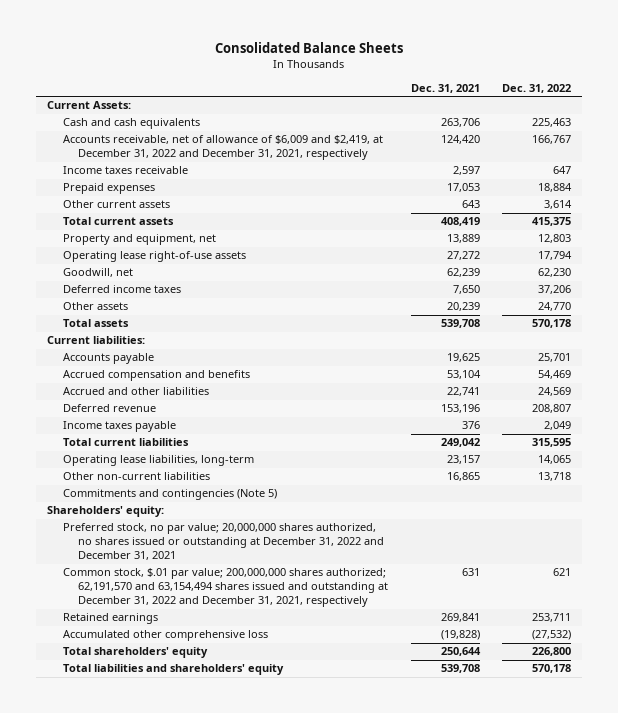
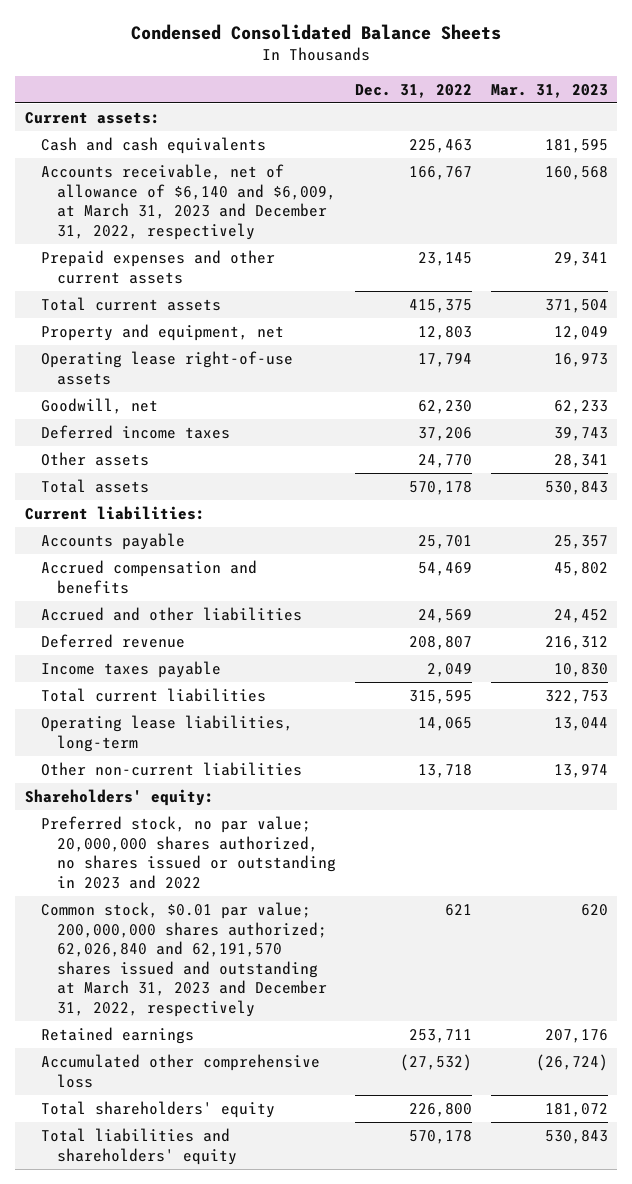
- Consolidated Balance Sheets
+ Condensed Consolidated Balance Sheets
- | Dec. 31, 2021 | Dec. 31, 2022
+ | Dec. 31, 2022 | Mar. 31, 2023
- Current Assets:
+ Current assets:
- Accounts receivable, net of allowance of $6,009 and $2,419, at December 31, 2022 and December 31, 2021, respectively | 124,420 | 166,767
- Income taxes receivable | 2,597 | 647
- Prepaid expenses | 17,053 | 18,884
- Other current assets | 643 | 3,614
+ Accounts receivable, net of allowance of $6,140 and $6,009, at March 31, 2023 and December 31, 2022, respectively | 166,767 | 160,568
+ Prepaid expenses and other current assets | 23,145 | 29,341
- Commitments and contingencies (Note 5)
- Preferred stock, no par value; 20,000,000 shares authorized, no shares issued or outstanding at December 31, 2022 and December 31, 2021
- Common stock, $.01 par value; 200,000,000 shares authorized; 62,191,570 and 63,154,494 shares issued and outstanding at December 31, 2022 and December 31, 2021, respectively | 631 | 621
+ Preferred stock, no par value; 20,000,000 shares authorized, no shares issued or outstanding in 2023 and 2022
+ Common stock, $0.01 par value; 200,000,000 shares authorized; 62,026,840 and 62,191,570 shares issued and outstanding at March 31, 2023 and December 31, 2022, respectively | 621 | 620

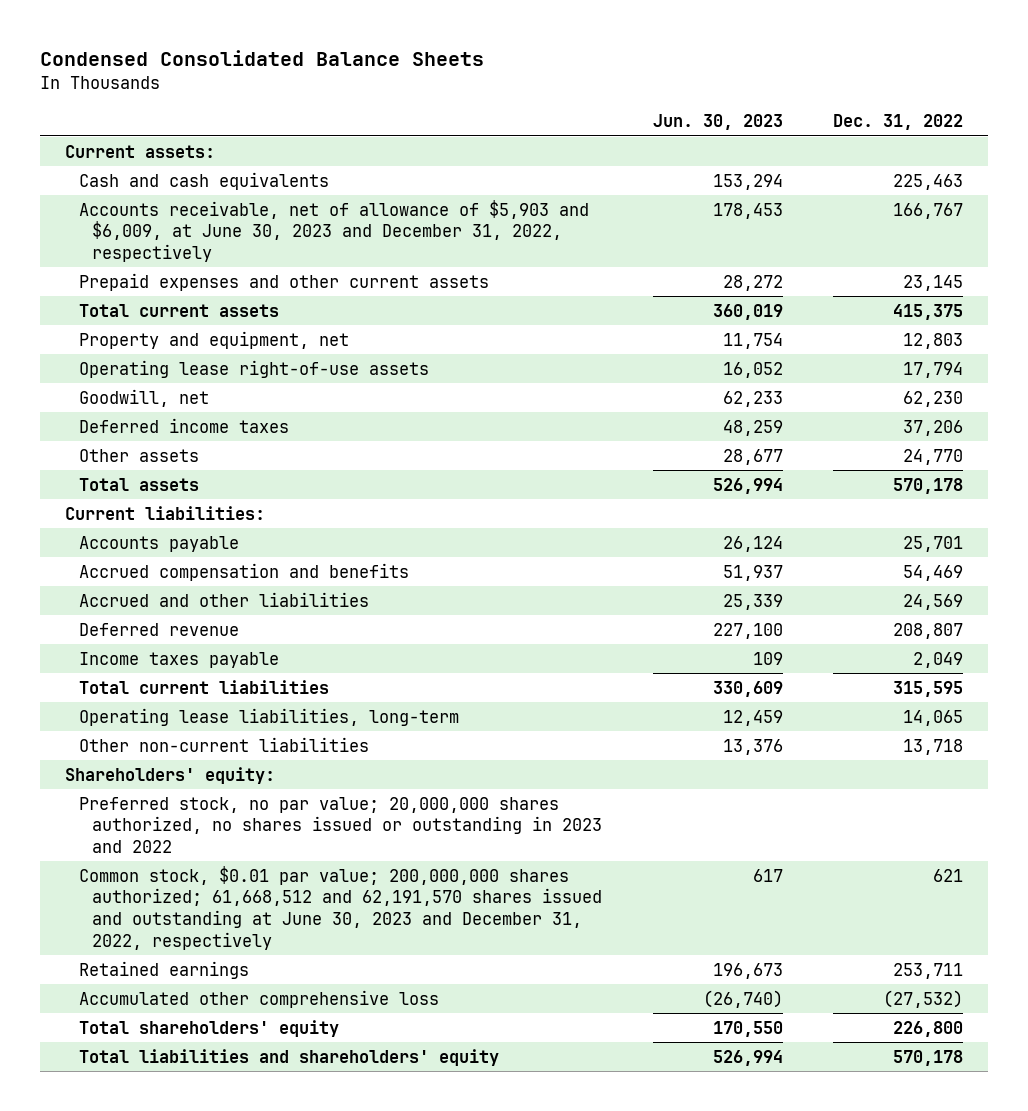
- | Dec. 31, 2022 | Mar. 31, 2023
+ | Jun. 30, 2023 | Dec. 31, 2022
- Accounts receivable, net of allowance of $6,140 and $6,009, at March 31, 2023 and December 31, 2022, respectively | 166,767 | 160,568
+ Accounts receivable, net of allowance of $5,903 and $6,009, at June 30, 2023 and December 31, 2022, respectively | 178,453 | 166,767
- Common stock, $0.01 par value; 200,000,000 shares authorized; 62,026,840 and 62,191,570 shares issued and outstanding at March 31, 2023 and December 31, 2022, respectively | 621 | 620
+ Common stock, $0.01 par value; 200,000,000 shares authorized; 61,668,512 and 62,191,570 shares issued and outstanding at June 30, 2023 and December 31, 2022, respectively | 617 | 621

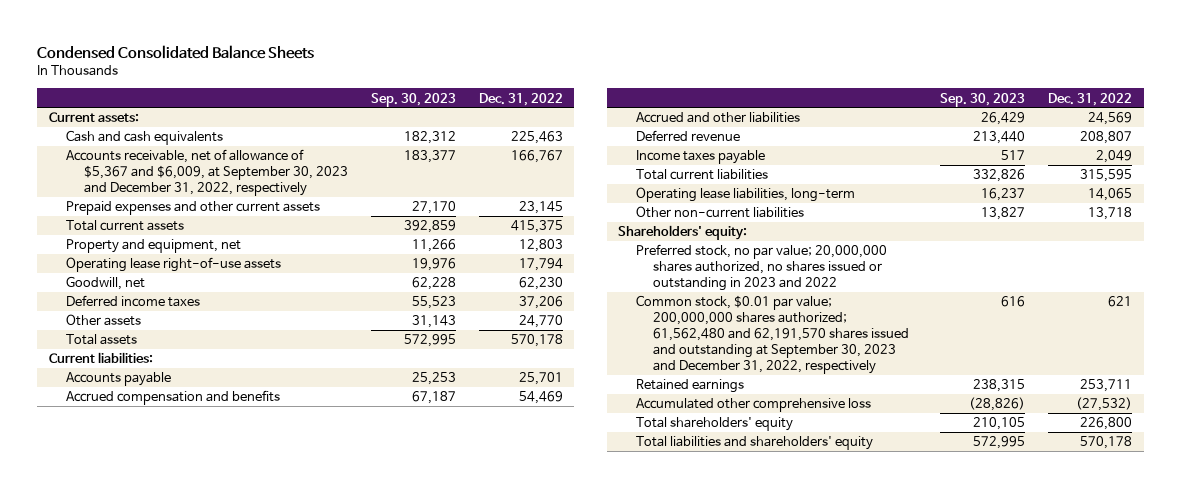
- | Jun. 30, 2023 | Dec. 31, 2022
+ | Sep. 30, 2023 | Dec. 31, 2022
- Accounts receivable, net of allowance of $5,903 and $6,009, at June 30, 2023 and December 31, 2022, respectively | 178,453 | 166,767
+ Accounts receivable, net of allowance of $5,367 and $6,009, at September 30, 2023 and December 31, 2022, respectively | 183,377 | 166,767
- Common stock, $0.01 par value; 200,000,000 shares authorized; 61,668,512 and 62,191,570 shares issued and outstanding at June 30, 2023 and December 31, 2022, respectively | 617 | 621
+ Common stock, $0.01 par value; 200,000,000 shares authorized; 61,562,480 and 62,191,570 shares issued and outstanding at September 30, 2023 and December 31, 2022, respectively | 616 | 621

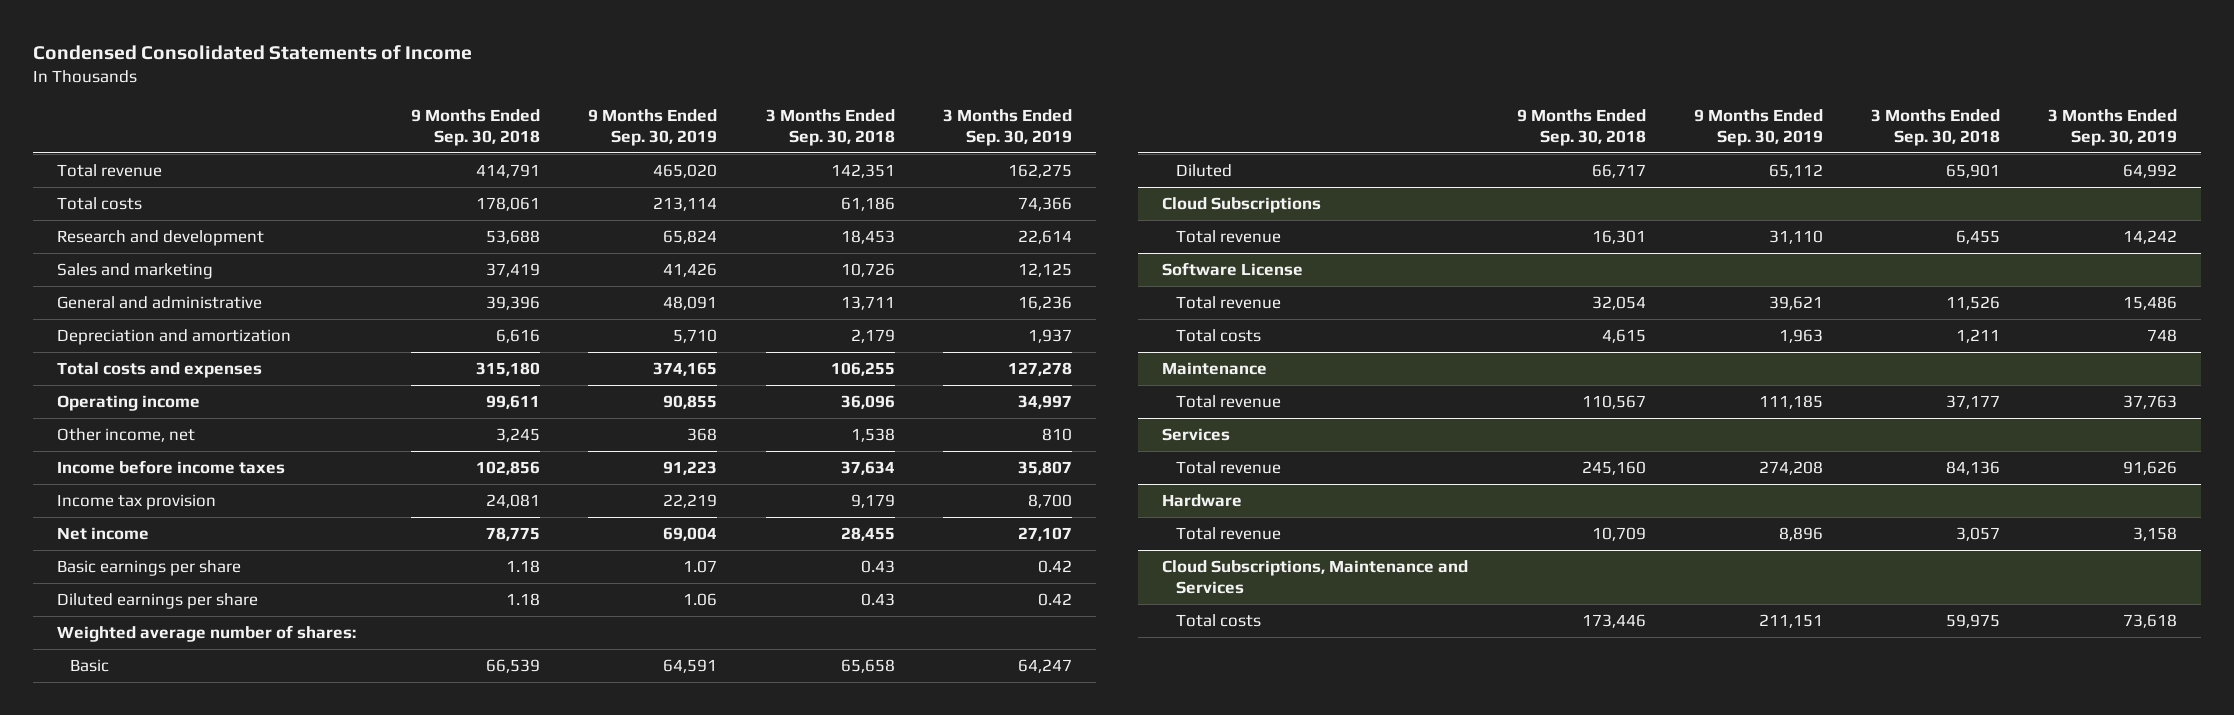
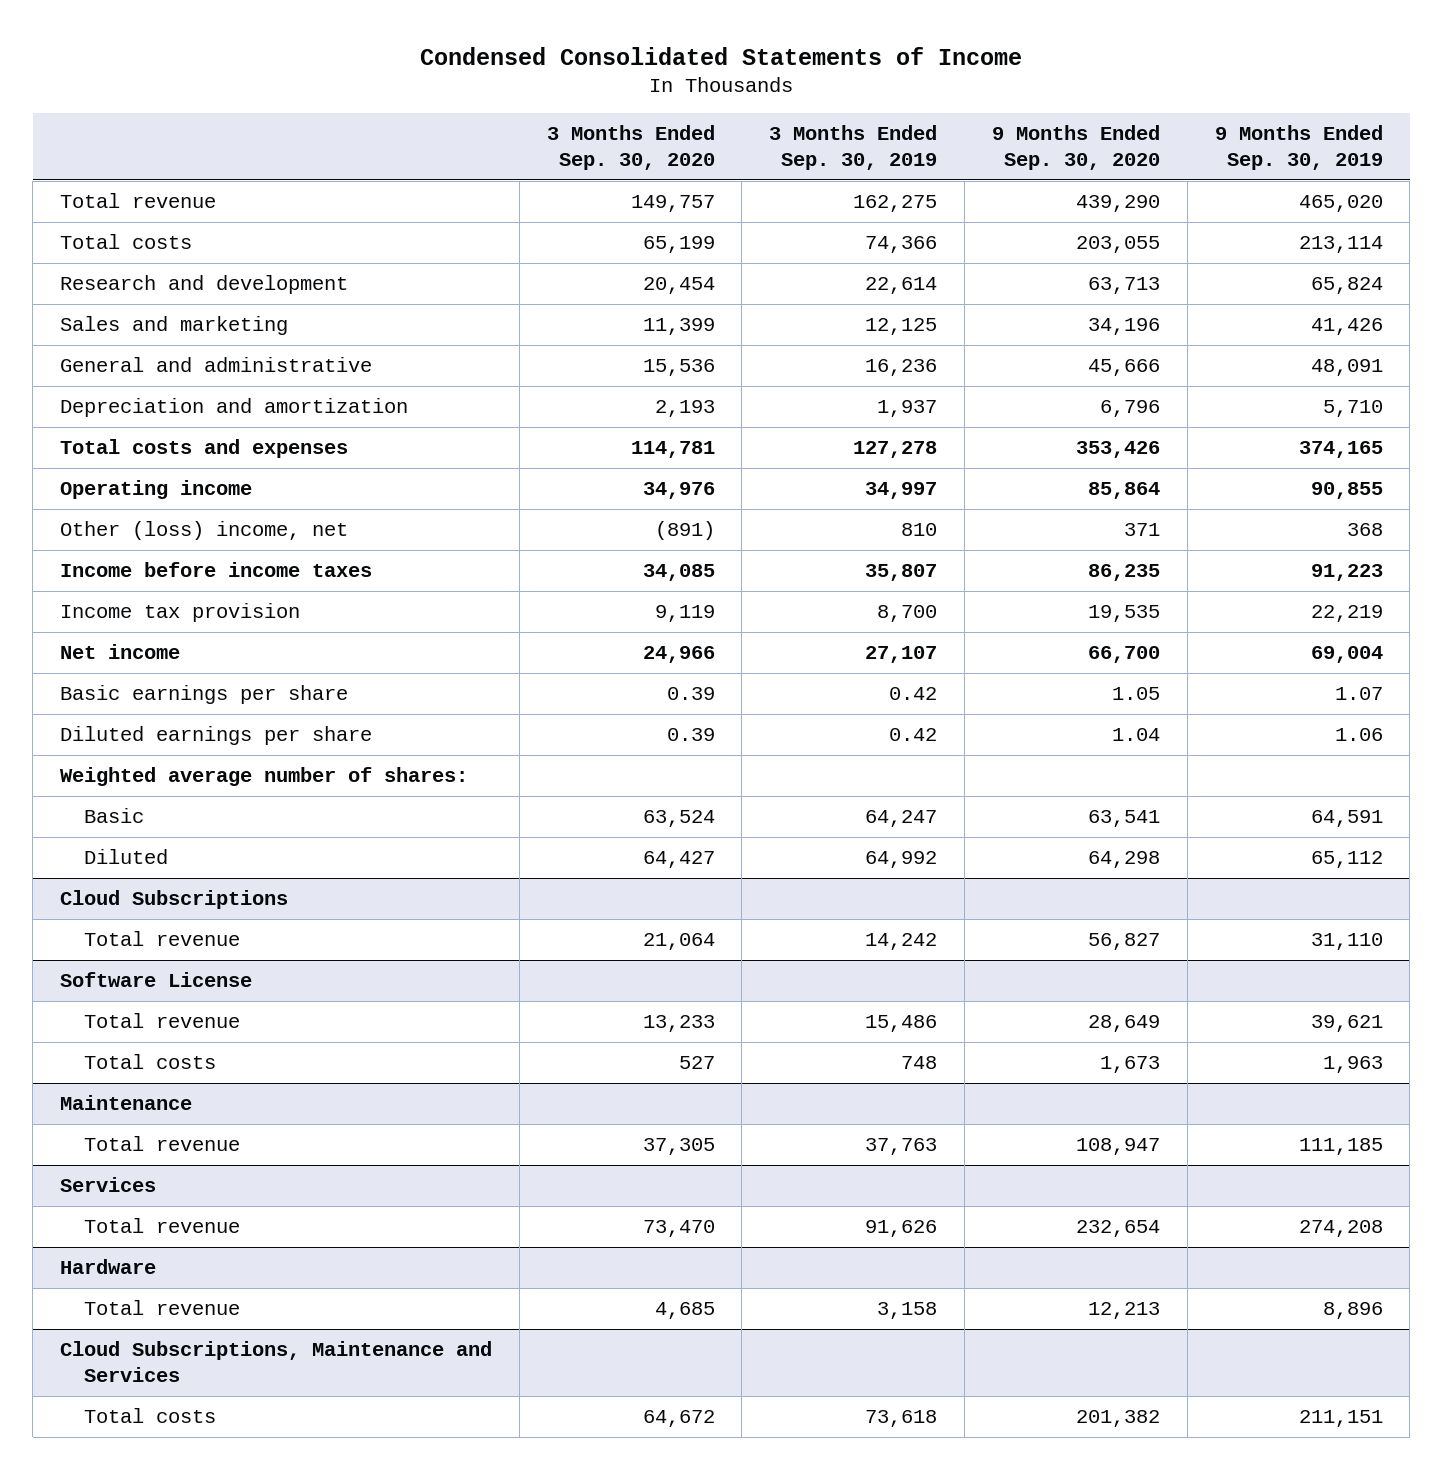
- | 9 Months Ended Sep. 30, 2018 | 9 Months Ended Sep. 30, 2019 | 3 Months Ended Sep. 30, 2018 | 3 Months Ended Sep. 30, 2019
+ | 3 Months Ended Sep. 30, 2020 | 3 Months Ended Sep. 30, 2019 | 9 Months Ended Sep. 30, 2020 | 9 Months Ended Sep. 30, 2019
- Other income, net | 3,245 | 368 | 1,538 | 810
+ Other (loss) income, net | (891) | 810 | 371 | 368

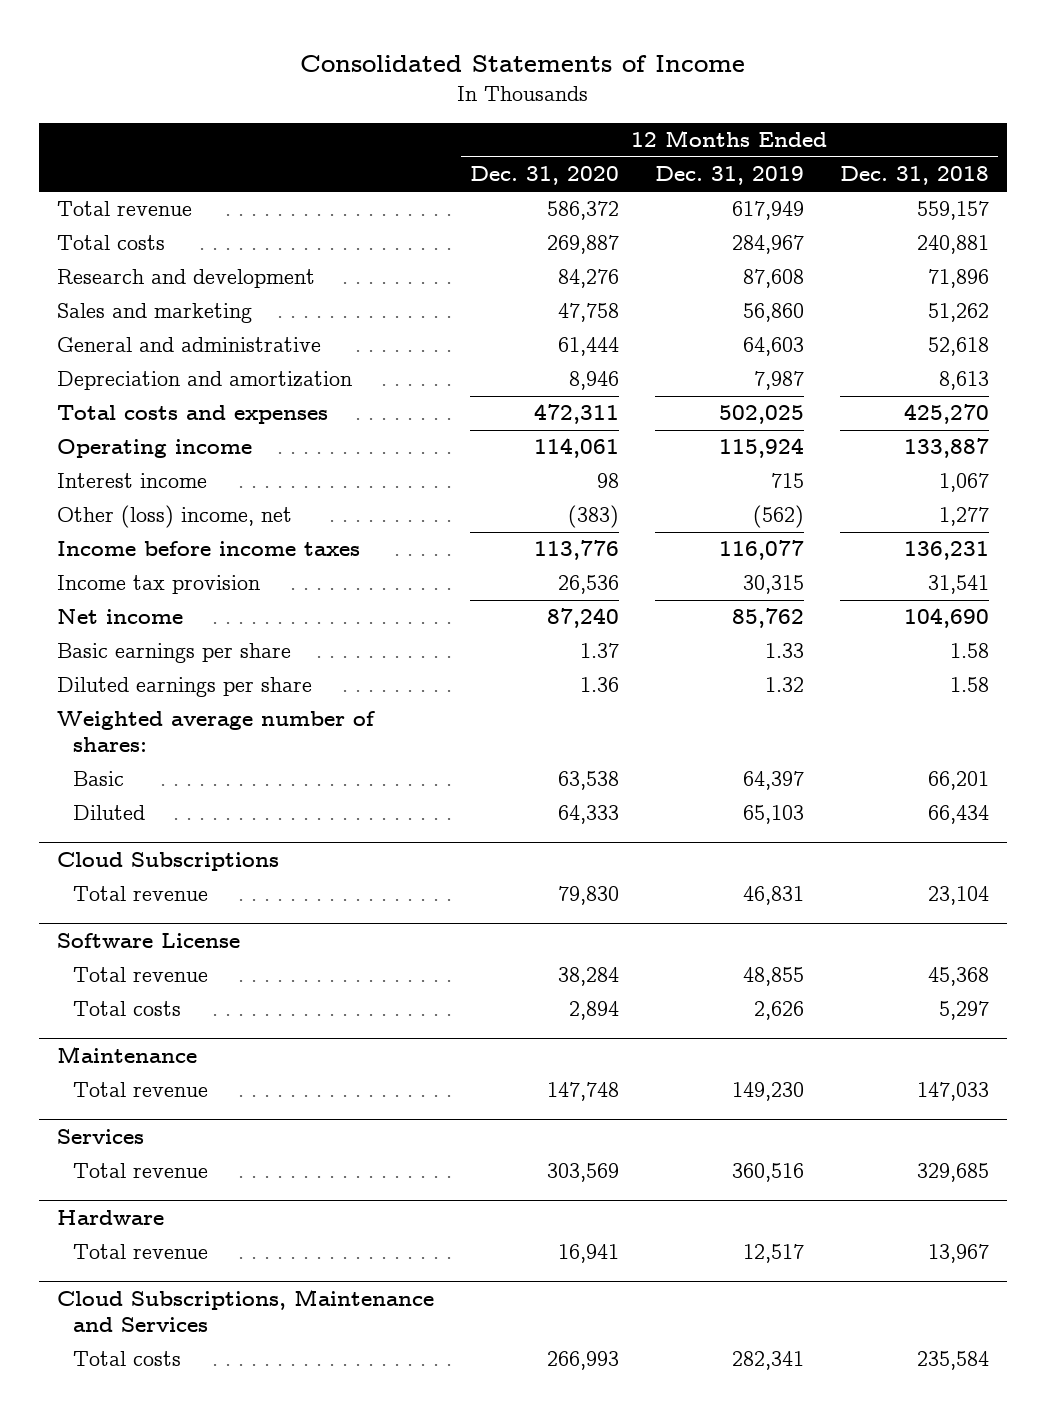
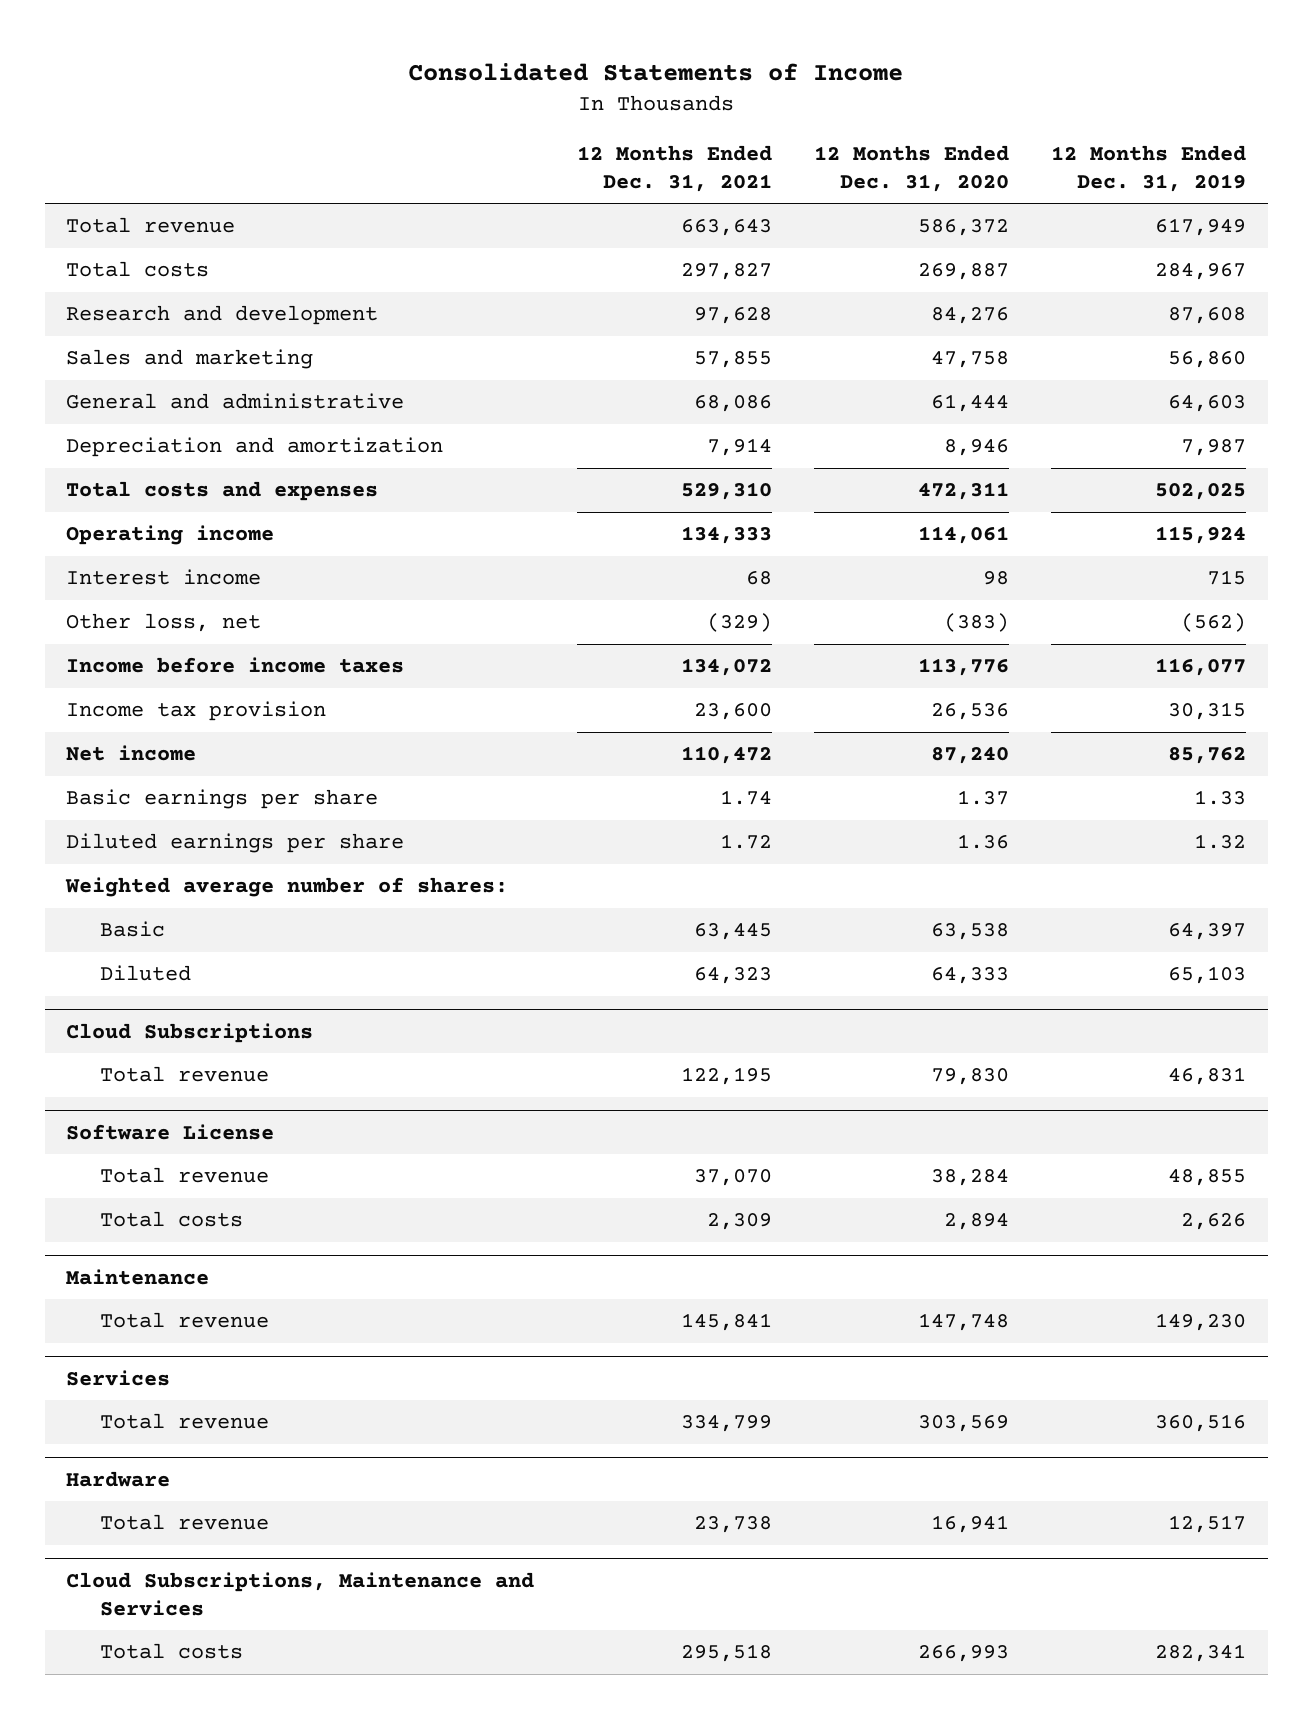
- | 12 Months Ended Dec. 31, 2020 | 12 Months Ended Dec. 31, 2019 | 12 Months Ended Dec. 31, 2018
+ | 12 Months Ended Dec. 31, 2021 | 12 Months Ended Dec. 31, 2020 | 12 Months Ended Dec. 31, 2019
- Other (loss) income, net | (383) | (562) | 1,277
+ Other loss, net | (329) | (383) | (562)

